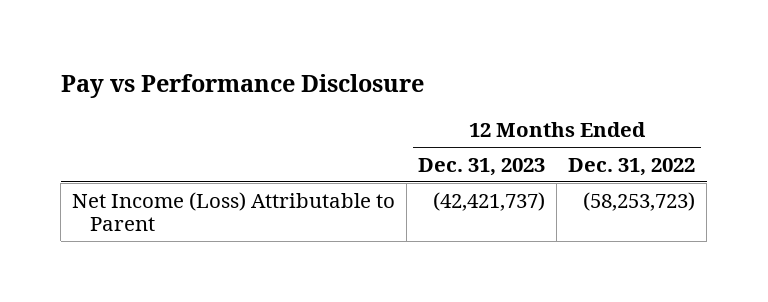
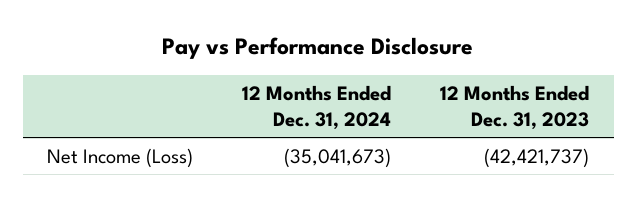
- | 12 Months Ended Dec. 31, 2023 | 12 Months Ended Dec. 31, 2022
+ | 12 Months Ended Dec. 31, 2024 | 12 Months Ended Dec. 31, 2023
- Net Income (Loss) Attributable to Parent | (42,421,737) | (58,253,723)
+ Net Income (Loss) | (35,041,673) | (42,421,737)

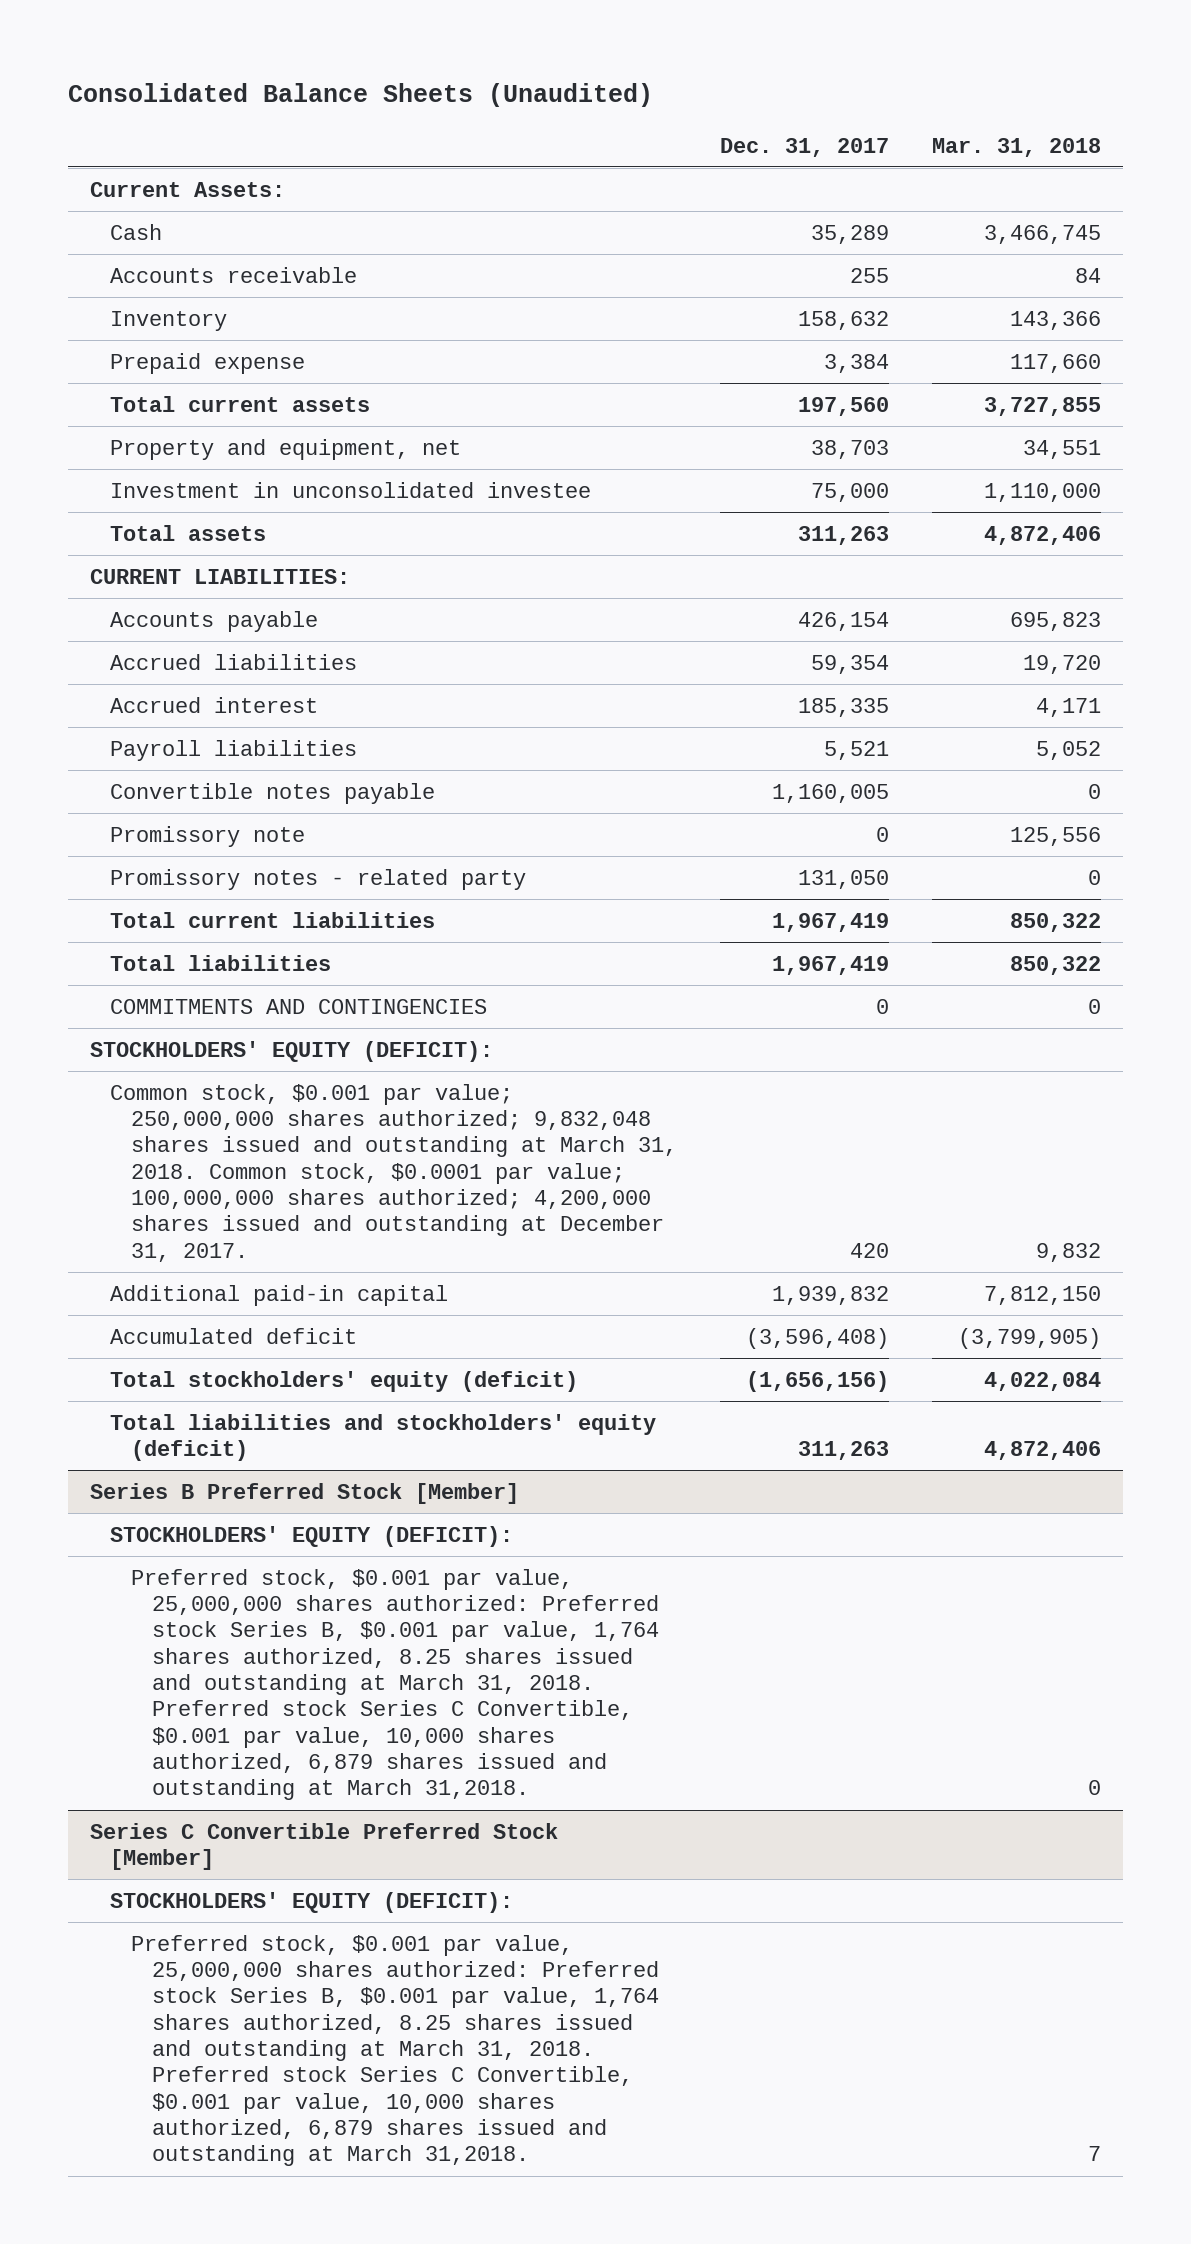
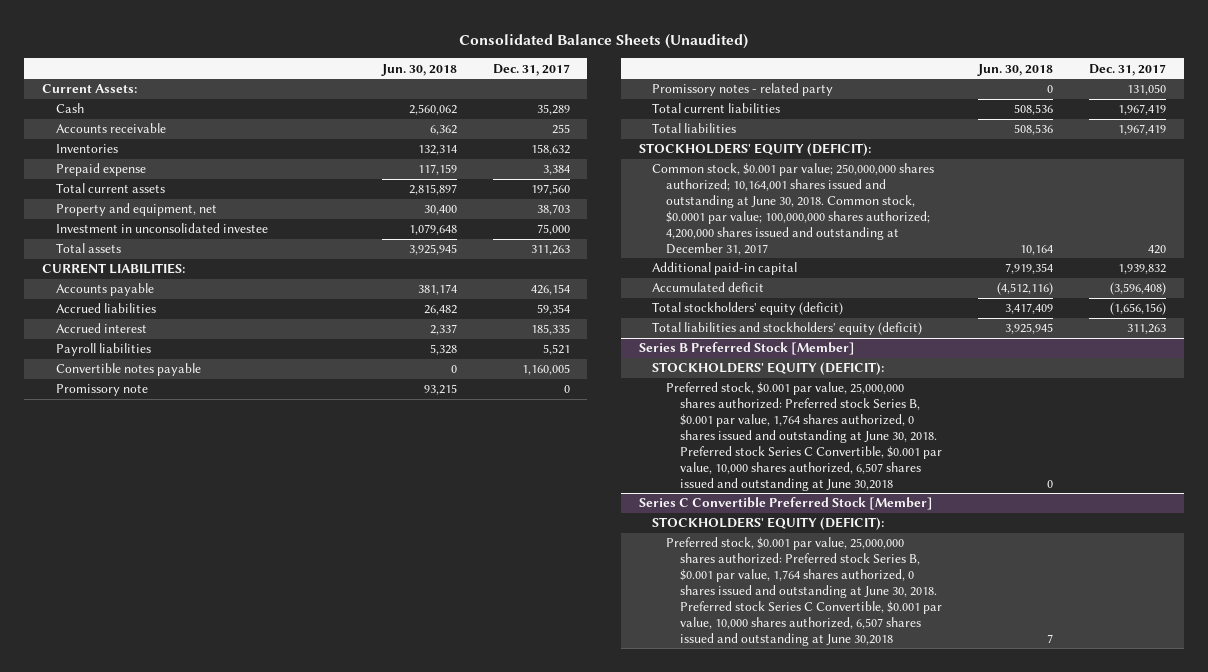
- | Dec. 31, 2017 | Mar. 31, 2018
+ | Jun. 30, 2018 | Dec. 31, 2017
- Inventory | 158,632 | 143,366
+ Inventories | 132,314 | 158,632
- COMMITMENTS AND CONTINGENCIES | 0 | 0
- Common stock, $0.001 par value; 250,000,000 shares authorized; 9,832,048 shares issued and outstanding at March 31, 2018. Common stock, $0.0001 par value; 100,000,000 shares authorized; 4,200,000 shares issued and outstanding at December 31, 2017. | 420 | 9,832
+ Common stock, $0.001 par value; 250,000,000 shares authorized; 10,164,001 shares issued and outstanding at June 30, 2018. Common stock, $0.0001 par value; 100,000,000 shares authorized; 4,200,000 shares issued and outstanding at December 31, 2017 | 10,164 | 420
@ Series B Preferred Stock [Member]
- Preferred stock, $0.001 par value, 25,000,000 shares authorized: Preferred stock Series B, $0.001 par value, 1,764 shares authorized, 8.25 shares issued and outstanding at March 31, 2018. Preferred stock Series C Convertible, $0.001 par value, 10,000 shares authorized, 6,879 shares issued and outstanding at March 31,2018. | | 0
+ Preferred stock, $0.001 par value, 25,000,000 shares authorized: Preferred stock Series B, $0.001 par value, 1,764 shares authorized, 0 shares issued and outstanding at June 30, 2018. Preferred stock Series C Convertible, $0.001 par value, 10,000 shares authorized, 6,507 shares issued and outstanding at June 30,2018 | 0 |
@ Series C Convertible Preferred Stock [Member]
- Preferred stock, $0.001 par value, 25,000,000 shares authorized: Preferred stock Series B, $0.001 par value, 1,764 shares authorized, 8.25 shares issued and outstanding at March 31, 2018. Preferred stock Series C Convertible, $0.001 par value, 10,000 shares authorized, 6,879 shares issued and outstanding at March 31,2018. | | 7
+ Preferred stock, $0.001 par value, 25,000,000 shares authorized: Preferred stock Series B, $0.001 par value, 1,764 shares authorized, 0 shares issued and outstanding at June 30, 2018. Preferred stock Series C Convertible, $0.001 par value, 10,000 shares authorized, 6,507 shares issued and outstanding at June 30,2018 | 7 |

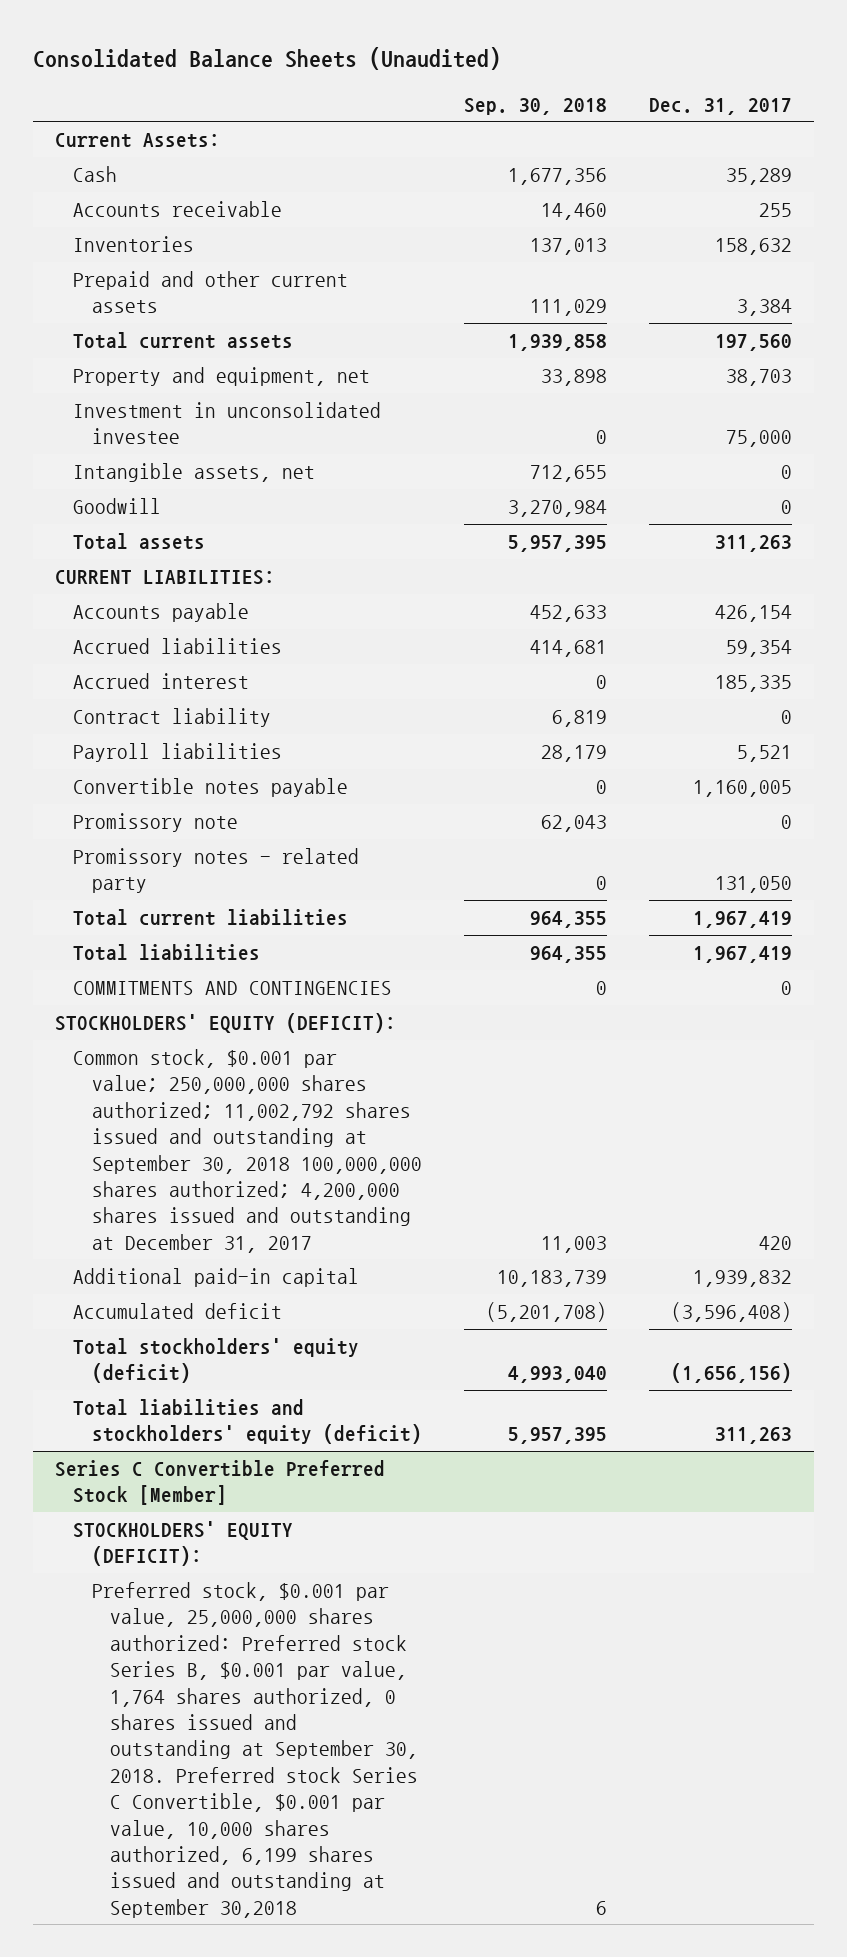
- | Jun. 30, 2018 | Dec. 31, 2017
+ | Sep. 30, 2018 | Dec. 31, 2017
- Prepaid expense | 117,159 | 3,384
+ Prepaid and other current assets | 111,029 | 3,384
+ Intangible assets, net | 712,655 | 0
+ Goodwill | 3,270,984 | 0
+ Contract liability | 6,819 | 0
+ COMMITMENTS AND CONTINGENCIES | 0 | 0
- Common stock, $0.001 par value; 250,000,000 shares authorized; 10,164,001 shares issued and outstanding at June 30, 2018. Common stock, $0.0001 par value; 100,000,000 shares authorized; 4,200,000 shares issued and outstanding at December 31, 2017 | 10,164 | 420
+ Common stock, $0.001 par value; 250,000,000 shares authorized; 11,002,792 shares issued and outstanding at September 30, 2018 100,000,000 shares authorized; 4,200,000 shares issued and outstanding at December 31, 2017 | 11,003 | 420
- Series B Preferred Stock [Member]
- STOCKHOLDERS' EQUITY (DEFICIT):
- Preferred stock, $0.001 par value, 25,000,000 shares authorized: Preferred stock Series B, $0.001 par value, 1,764 shares authorized, 0 shares issued and outstanding at June 30, 2018. Preferred stock Series C Convertible, $0.001 par value, 10,000 shares authorized, 6,507 shares issued and outstanding at June 30,2018 | 0 |
@ Series C Convertible Preferred Stock [Member]
- Preferred stock, $0.001 par value, 25,000,000 shares authorized: Preferred stock Series B, $0.001 par value, 1,764 shares authorized, 0 shares issued and outstanding at June 30, 2018. Preferred stock Series C Convertible, $0.001 par value, 10,000 shares authorized, 6,507 shares issued and outstanding at June 30,2018 | 7 |
+ Preferred stock, $0.001 par value, 25,000,000 shares authorized: Preferred stock Series B, $0.001 par value, 1,764 shares authorized, 0 shares issued and outstanding at September 30, 2018. Preferred stock Series C Convertible, $0.001 par value, 10,000 shares authorized, 6,199 shares issued and outstanding at September 30,2018 | 6 |

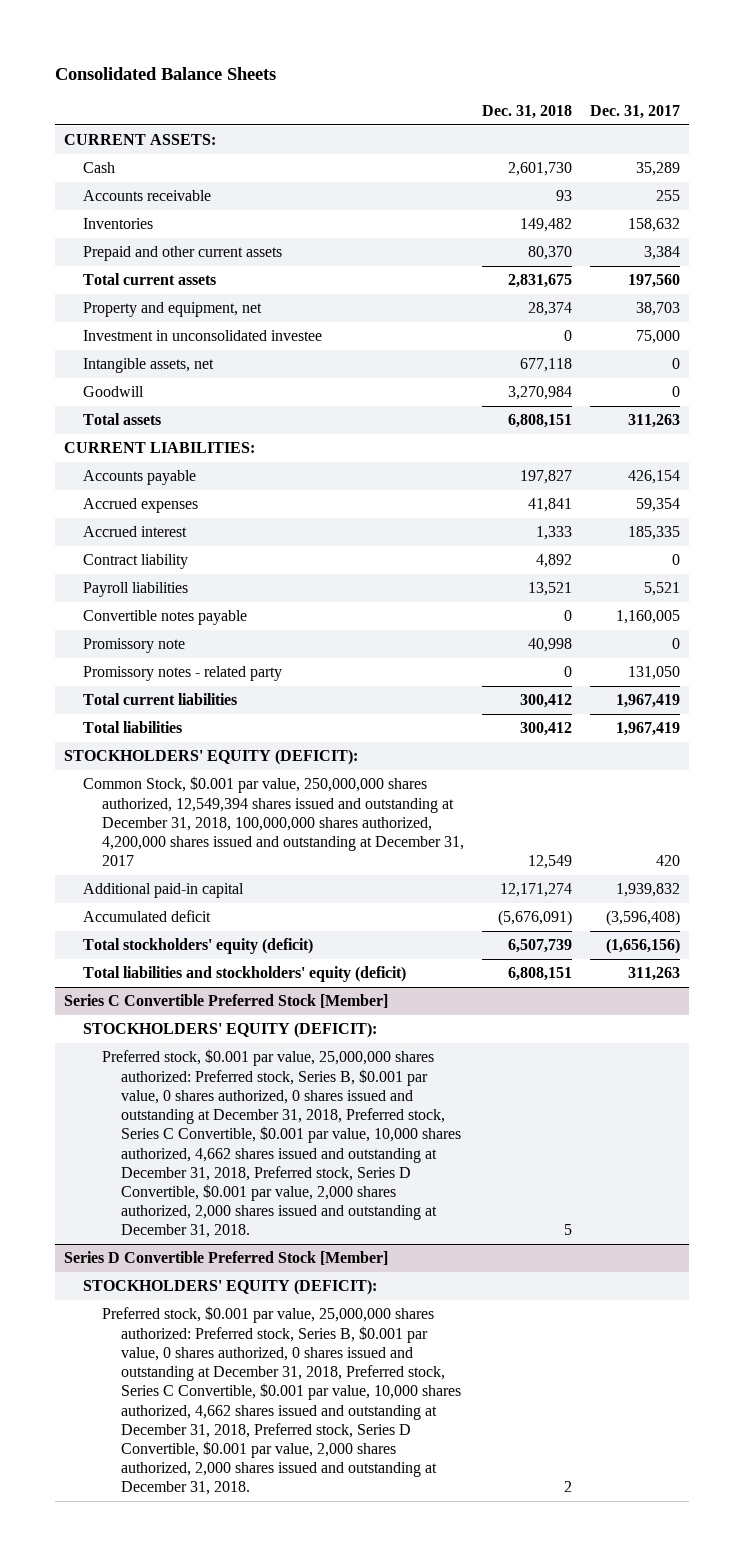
- Consolidated Balance Sheets (Unaudited)
+ Consolidated Balance Sheets
- | Sep. 30, 2018 | Dec. 31, 2017
+ | Dec. 31, 2018 | Dec. 31, 2017
- Current Assets:
+ CURRENT ASSETS:
- Accrued liabilities | 414,681 | 59,354
+ Accrued expenses | 41,841 | 59,354
- COMMITMENTS AND CONTINGENCIES | 0 | 0
- Common stock, $0.001 par value; 250,000,000 shares authorized; 11,002,792 shares issued and outstanding at September 30, 2018 100,000,000 shares authorized; 4,200,000 shares issued and outstanding at December 31, 2017 | 11,003 | 420
+ Common Stock, $0.001 par value, 250,000,000 shares authorized, 12,549,394 shares issued and outstanding at December 31, 2018, 100,000,000 shares authorized, 4,200,000 shares issued and outstanding at December 31, 2017 | 12,549 | 420
@ Series C Convertible Preferred Stock [Member]
- Preferred stock, $0.001 par value, 25,000,000 shares authorized: Preferred stock Series B, $0.001 par value, 1,764 shares authorized, 0 shares issued and outstanding at September 30, 2018. Preferred stock Series C Convertible, $0.001 par value, 10,000 shares authorized, 6,199 shares issued and outstanding at September 30,2018 | 6 |
+ Preferred stock, $0.001 par value, 25,000,000 shares authorized: Preferred stock, Series B, $0.001 par value, 0 shares authorized, 0 shares issued and outstanding at December 31, 2018, Preferred stock, Series C Convertible, $0.001 par value, 10,000 shares authorized, 4,662 shares issued and outstanding at December 31, 2018, Preferred stock, Series D Convertible, $0.001 par value, 2,000 shares authorized, 2,000 shares issued and outstanding at December 31, 2018. | 5 |
+ Series D Convertible Preferred Stock [Member]
+ STOCKHOLDERS' EQUITY (DEFICIT):
+ Preferred stock, $0.001 par value, 25,000,000 shares authorized: Preferred stock, Series B, $0.001 par value, 0 shares authorized, 0 shares issued and outstanding at December 31, 2018, Preferred stock, Series C Convertible, $0.001 par value, 10,000 shares authorized, 4,662 shares issued and outstanding at December 31, 2018, Preferred stock, Series D Convertible, $0.001 par value, 2,000 shares authorized, 2,000 shares issued and outstanding at December 31, 2018. | 2 |

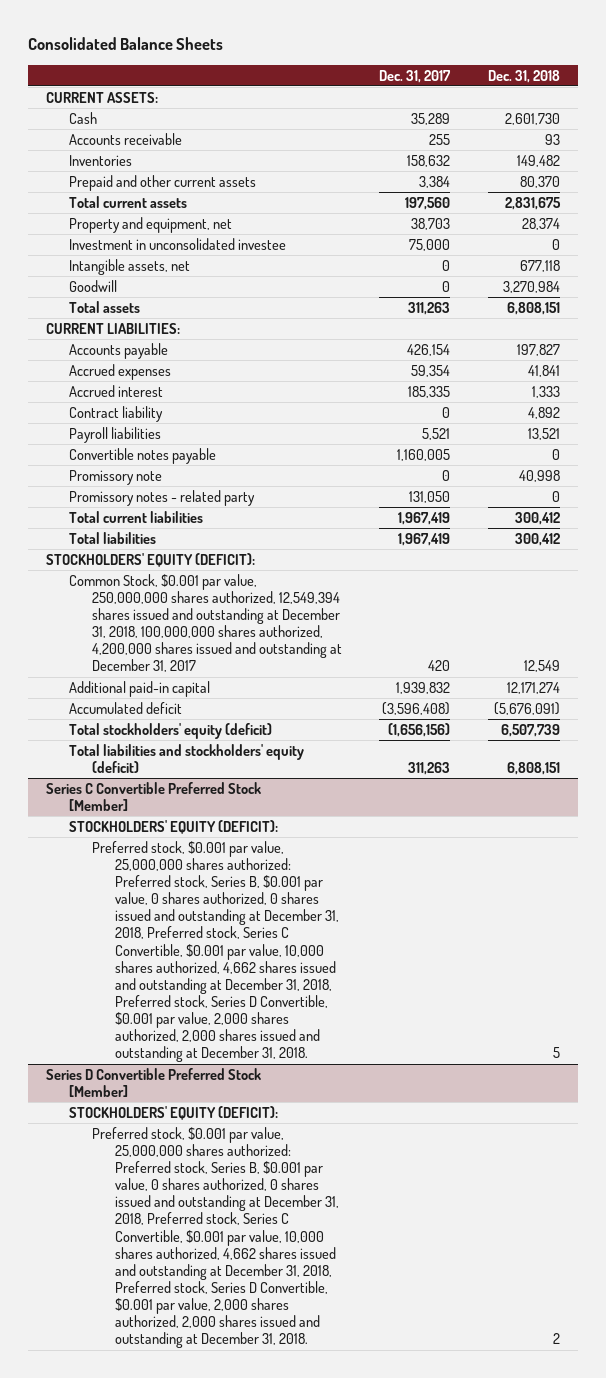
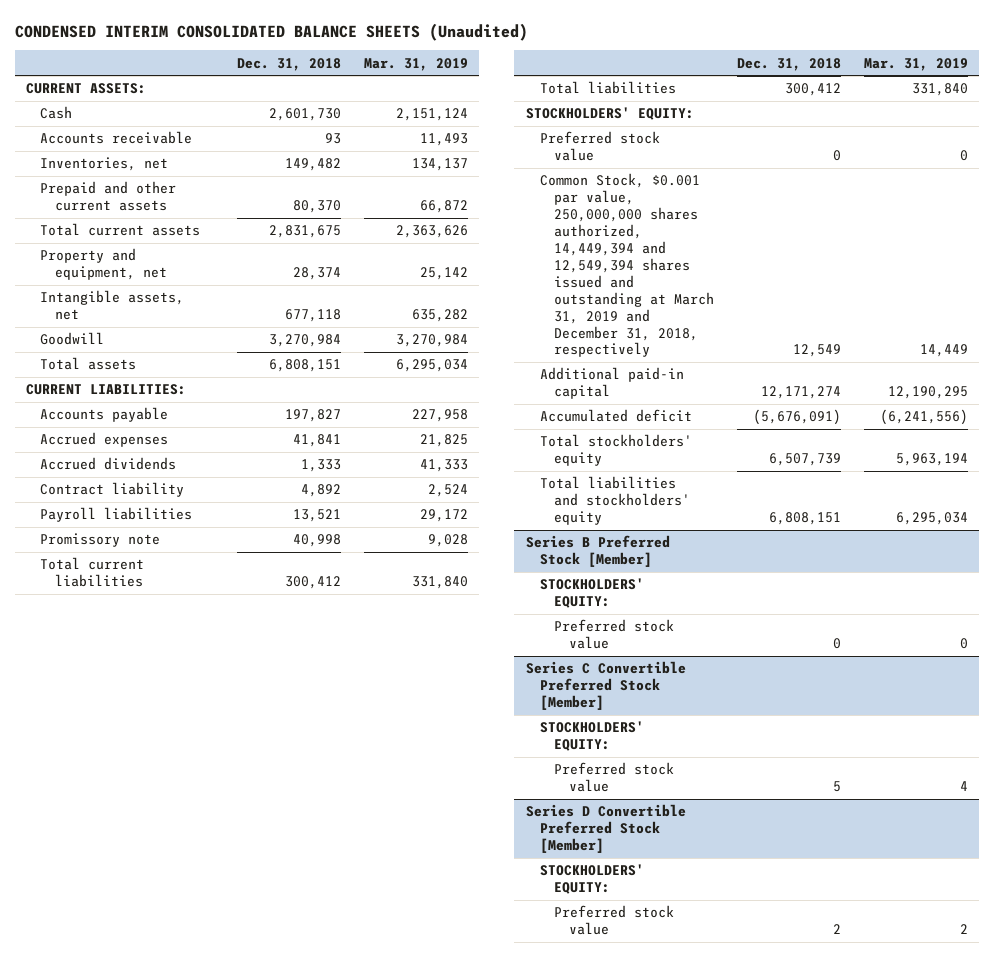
- Consolidated Balance Sheets
+ CONDENSED INTERIM CONSOLIDATED BALANCE SHEETS (Unaudited)
- | Dec. 31, 2017 | Dec. 31, 2018
+ | Dec. 31, 2018 | Mar. 31, 2019
- Inventories | 158,632 | 149,482
+ Inventories, net | 149,482 | 134,137
- Investment in unconsolidated investee | 75,000 | 0
- Accrued interest | 185,335 | 1,333
+ Accrued dividends | 1,333 | 41,333
- Convertible notes payable | 1,160,005 | 0
- Promissory notes - related party | 131,050 | 0
- STOCKHOLDERS' EQUITY (DEFICIT):
- Common Stock, $0.001 par value, 250,000,000 shares authorized, 12,549,394 shares issued and outstanding at December 31, 2018, 100,000,000 shares authorized, 4,200,000 shares issued and outstanding at December 31, 2017 | 420 | 12,549
+ STOCKHOLDERS' EQUITY:
+ Preferred stock value | 0 | 0
+ Common Stock, $0.001 par value, 250,000,000 shares authorized, 14,449,394 and 12,549,394 shares issued and outstanding at March 31, 2019 and December 31, 2018, respectively | 12,549 | 14,449
- Total stockholders' equity (deficit) | (1,656,156) | 6,507,739
- Total liabilities and stockholders' equity (deficit) | 311,263 | 6,808,151
+ Total stockholders' equity | 6,507,739 | 5,963,194
+ Total liabilities and stockholders' equity | 6,808,151 | 6,295,034
+ Series B Preferred Stock [Member]
+ STOCKHOLDERS' EQUITY:
+ Preferred stock value | 0 | 0
@ Series C Convertible Preferred Stock [Member]
- STOCKHOLDERS' EQUITY (DEFICIT):
- Preferred stock, $0.001 par value, 25,000,000 shares authorized: Preferred stock, Series B, $0.001 par value, 0 shares authorized, 0 shares issued and outstanding at December 31, 2018, Preferred stock, Series C Convertible, $0.001 par value, 10,000 shares authorized, 4,662 shares issued and outstanding at December 31, 2018, Preferred stock, Series D Convertible, $0.001 par value, 2,000 shares authorized, 2,000 shares issued and outstanding at December 31, 2018. | | 5
+ STOCKHOLDERS' EQUITY:
+ Preferred stock value | 5 | 4
@ Series D Convertible Preferred Stock [Member]
- STOCKHOLDERS' EQUITY (DEFICIT):
- Preferred stock, $0.001 par value, 25,000,000 shares authorized: Preferred stock, Series B, $0.001 par value, 0 shares authorized, 0 shares issued and outstanding at December 31, 2018, Preferred stock, Series C Convertible, $0.001 par value, 10,000 shares authorized, 4,662 shares issued and outstanding at December 31, 2018, Preferred stock, Series D Convertible, $0.001 par value, 2,000 shares authorized, 2,000 shares issued and outstanding at December 31, 2018. | | 2
+ STOCKHOLDERS' EQUITY:
+ Preferred stock value | 2 | 2

